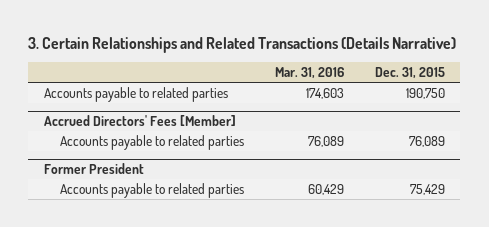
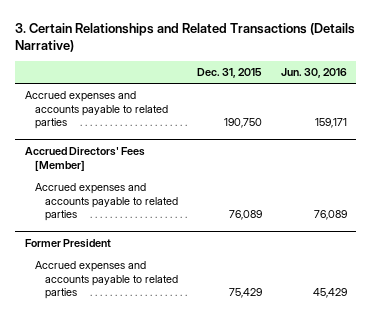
- | Mar. 31, 2016 | Dec. 31, 2015
+ | Dec. 31, 2015 | Jun. 30, 2016
- Accounts payable to related parties | 174,603 | 190,750
+ Accrued expenses and accounts payable to related parties | 190,750 | 159,171
@ Accrued Directors' Fees [Member]
- Accounts payable to related parties | 76,089 | 76,089
+ Accrued expenses and accounts payable to related parties | 76,089 | 76,089
@ Former President
- Accounts payable to related parties | 60,429 | 75,429
+ Accrued expenses and accounts payable to related parties | 75,429 | 45,429

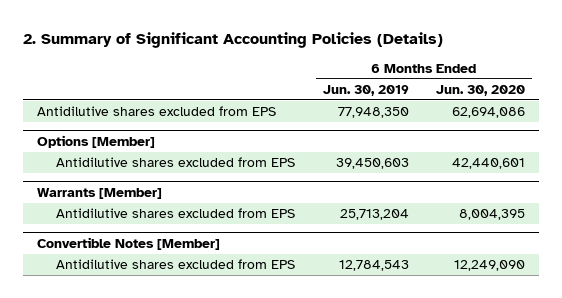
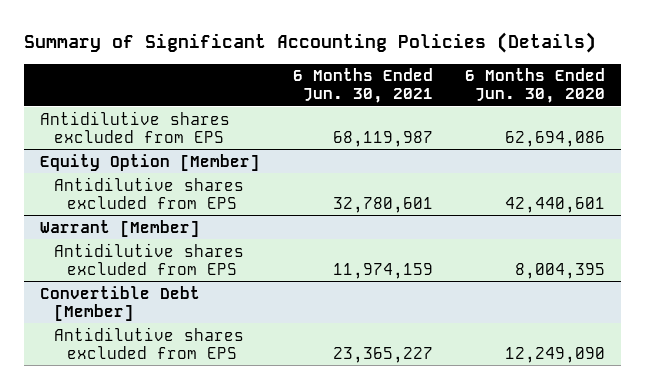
- 2. Summary of Significant Accounting Policies (Details)
+ Summary of Significant Accounting Policies (Details)
- | 6 Months Ended Jun. 30, 2019 | 6 Months Ended Jun. 30, 2020
+ | 6 Months Ended Jun. 30, 2021 | 6 Months Ended Jun. 30, 2020
- Options [Member]
+ Equity Option [Member]
- Warrants [Member]
+ Warrant [Member]
- Convertible Notes [Member]
+ Convertible Debt [Member]

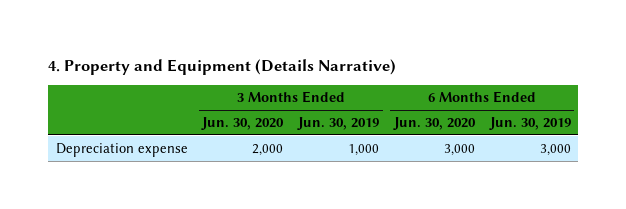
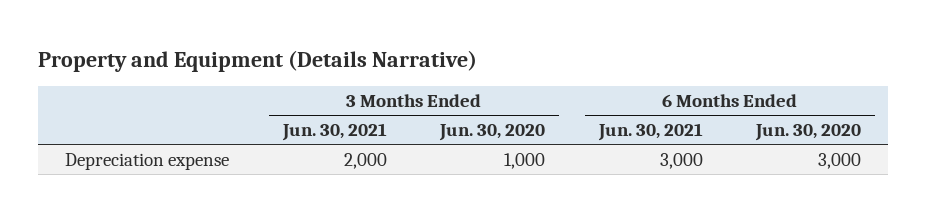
- 4. Property and Equipment (Details Narrative)
+ Property and Equipment (Details Narrative)
- | 3 Months Ended Jun. 30, 2020 | 3 Months Ended Jun. 30, 2019 | 6 Months Ended Jun. 30, 2020 | 6 Months Ended Jun. 30, 2019
+ | 3 Months Ended Jun. 30, 2021 | 3 Months Ended Jun. 30, 2020 | 6 Months Ended Jun. 30, 2021 | 6 Months Ended Jun. 30, 2020
- Depreciation expense | 2,000 | 1,000 | 3,000 | 3,000
+ Depreciation expense | 2,000 | 1,000 | 3,000 | 3,000

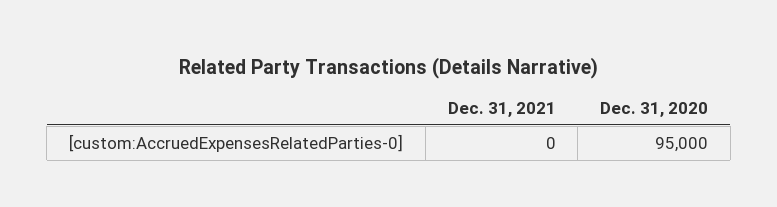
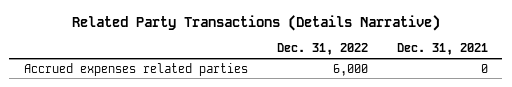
- | Dec. 31, 2021 | Dec. 31, 2020
+ | Dec. 31, 2022 | Dec. 31, 2021
- [custom:AccruedExpensesRelatedParties-0] | 0 | 95,000
+ Accrued expenses related parties | 6,000 | 0

